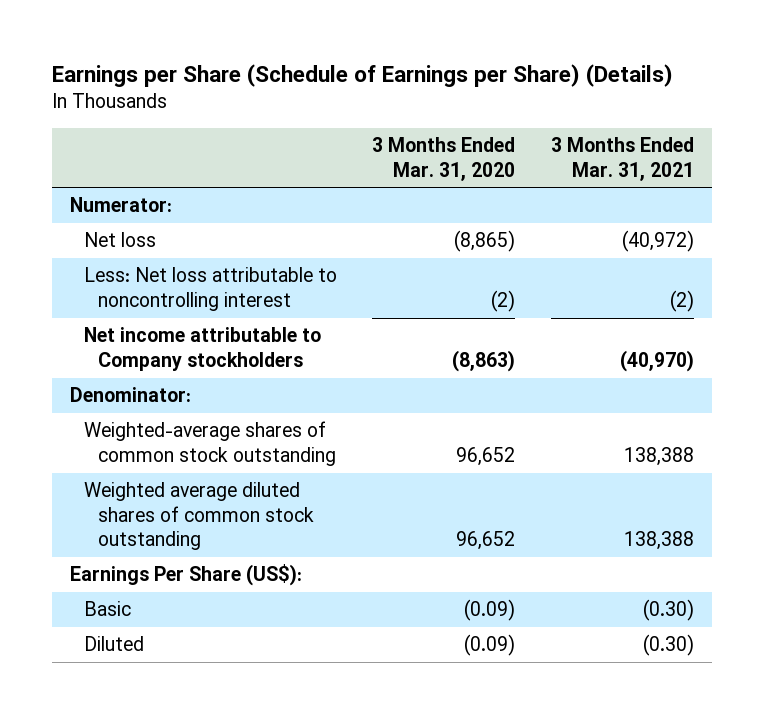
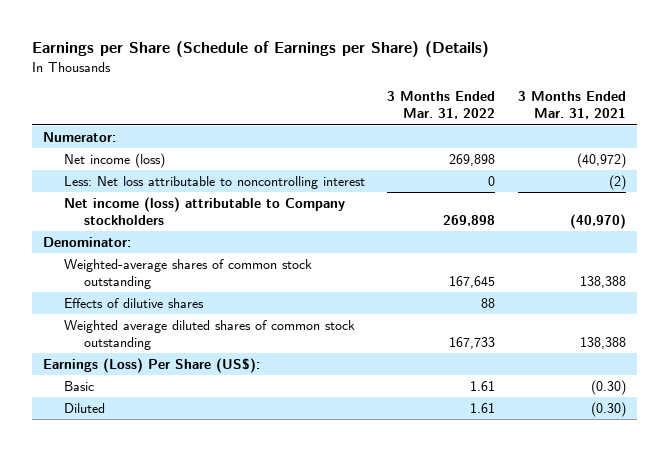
- | 3 Months Ended Mar. 31, 2020 | 3 Months Ended Mar. 31, 2021
+ | 3 Months Ended Mar. 31, 2022 | 3 Months Ended Mar. 31, 2021
- Net loss | (8,865) | (40,972)
+ Net income (loss) | 269,898 | (40,972)
- Net income attributable to Company stockholders | (8,863) | (40,970)
+ Net income (loss) attributable to Company stockholders | 269,898 | (40,970)
+ Effects of dilutive shares | 88 |
- Earnings Per Share (US$):
+ Earnings (Loss) Per Share (US$):

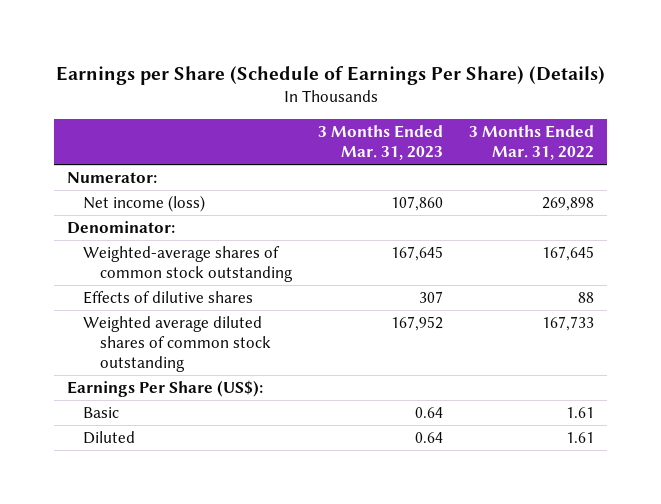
- Earnings per Share (Schedule of Earnings per Share) (Details)
+ Earnings per Share (Schedule of Earnings Per Share) (Details)
- | 3 Months Ended Mar. 31, 2022 | 3 Months Ended Mar. 31, 2021
+ | 3 Months Ended Mar. 31, 2023 | 3 Months Ended Mar. 31, 2022
- Less: Net loss attributable to noncontrolling interest | 0 | (2)
- Net income (loss) attributable to Company stockholders | 269,898 | (40,970)
- Earnings (Loss) Per Share (US$):
+ Earnings Per Share (US$):

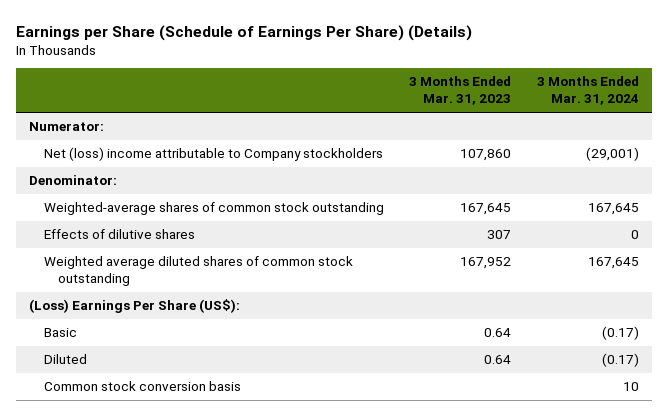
- | 3 Months Ended Mar. 31, 2023 | 3 Months Ended Mar. 31, 2022
+ | 3 Months Ended Mar. 31, 2023 | 3 Months Ended Mar. 31, 2024
- Net income (loss) | 107,860 | 269,898
+ Net (loss) income attributable to Company stockholders | 107,860 | (29,001)
- Earnings Per Share (US$):
+ (Loss) Earnings Per Share (US$):
+ Common stock conversion basis | | 10

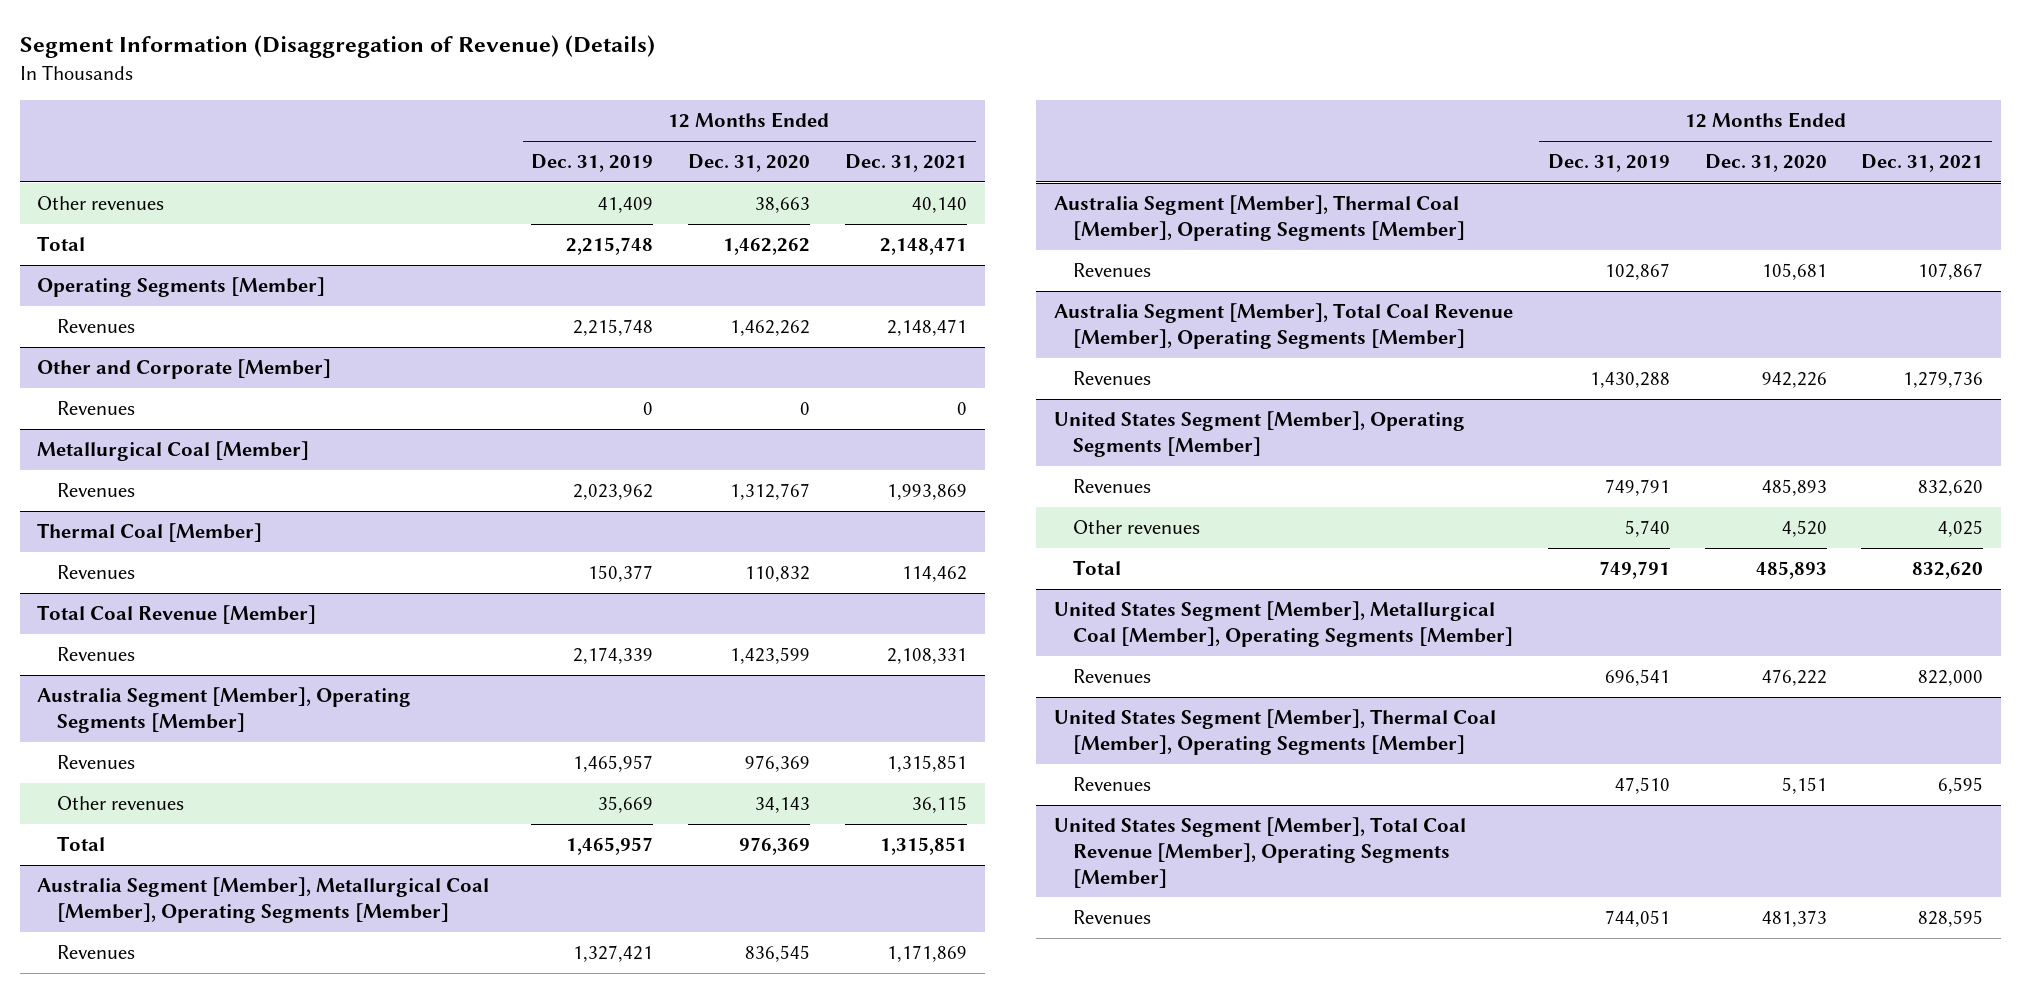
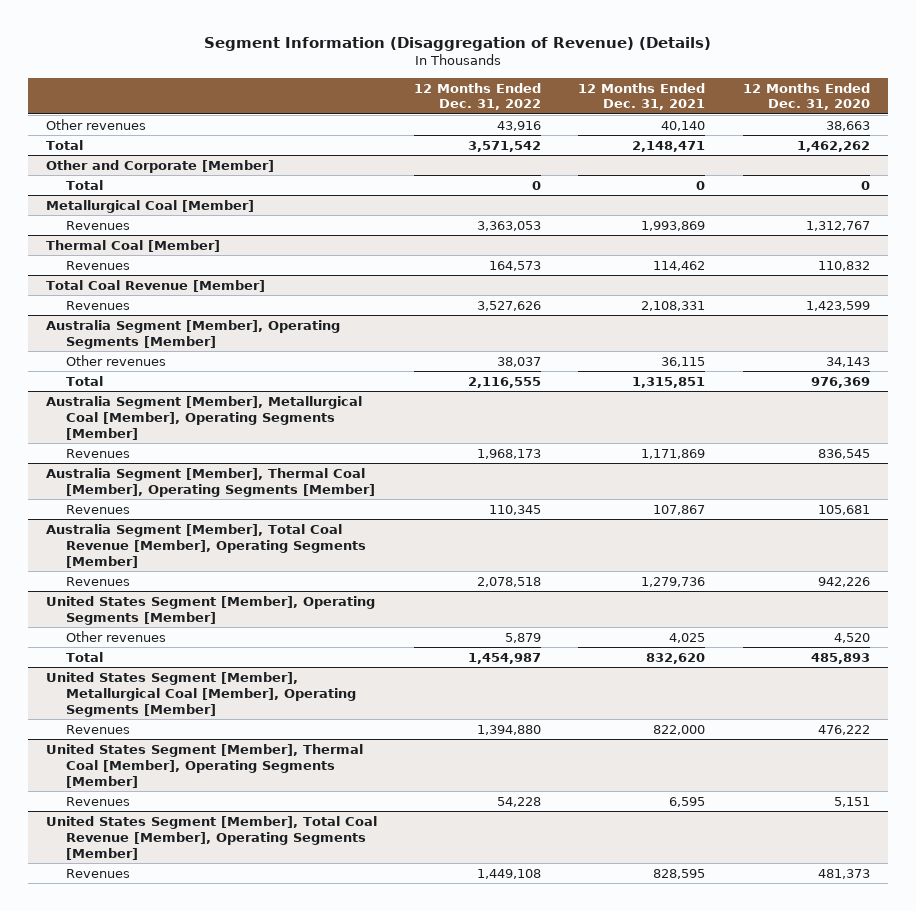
- | 12 Months Ended Dec. 31, 2019 | 12 Months Ended Dec. 31, 2020 | 12 Months Ended Dec. 31, 2021
+ | 12 Months Ended Dec. 31, 2022 | 12 Months Ended Dec. 31, 2021 | 12 Months Ended Dec. 31, 2020
- Operating Segments [Member]
- Revenues | 2,215,748 | 1,462,262 | 2,148,471
@ Other and Corporate [Member]
- Revenues | 0 | 0 | 0
+ Total | 0 | 0 | 0
@ Australia Segment [Member], Operating Segments [Member]
- Revenues | 1,465,957 | 976,369 | 1,315,851
@ United States Segment [Member], Operating Segments [Member]
- Revenues | 749,791 | 485,893 | 832,620

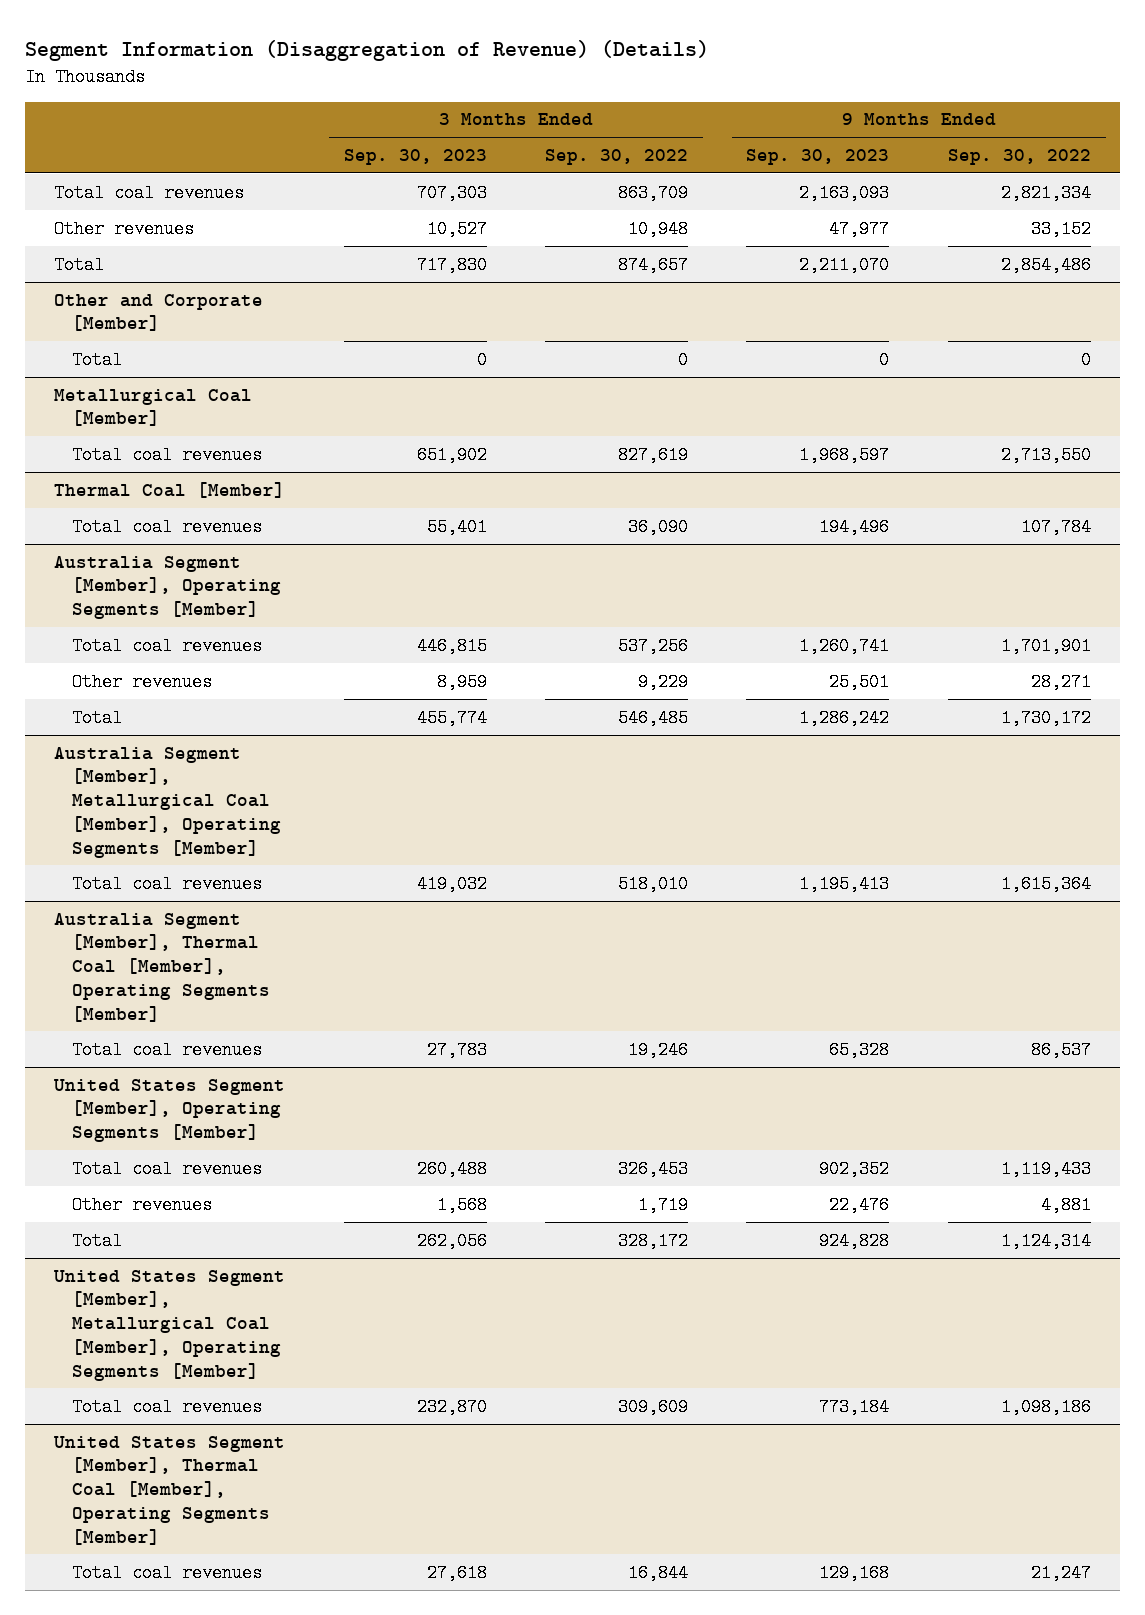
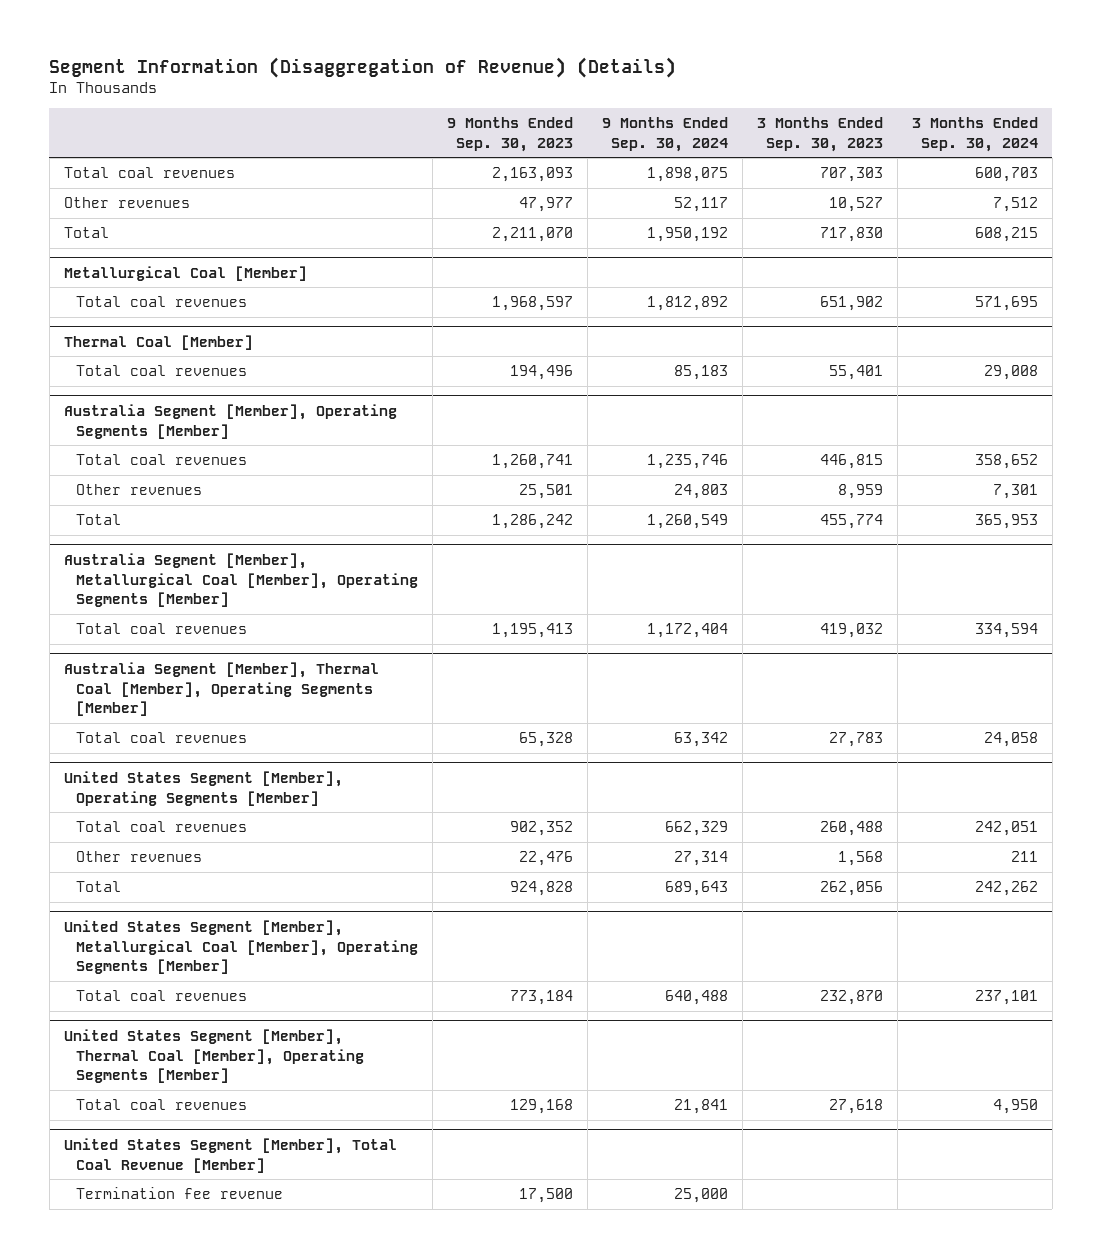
- | 3 Months Ended Sep. 30, 2023 | 3 Months Ended Sep. 30, 2022 | 9 Months Ended Sep. 30, 2023 | 9 Months Ended Sep. 30, 2022
+ | 9 Months Ended Sep. 30, 2023 | 9 Months Ended Sep. 30, 2024 | 3 Months Ended Sep. 30, 2023 | 3 Months Ended Sep. 30, 2024
- Other and Corporate [Member]
- Total | 0 | 0 | 0 | 0
+ United States Segment [Member], Total Coal Revenue [Member]
+ Termination fee revenue | 17,500 | 25,000 | |

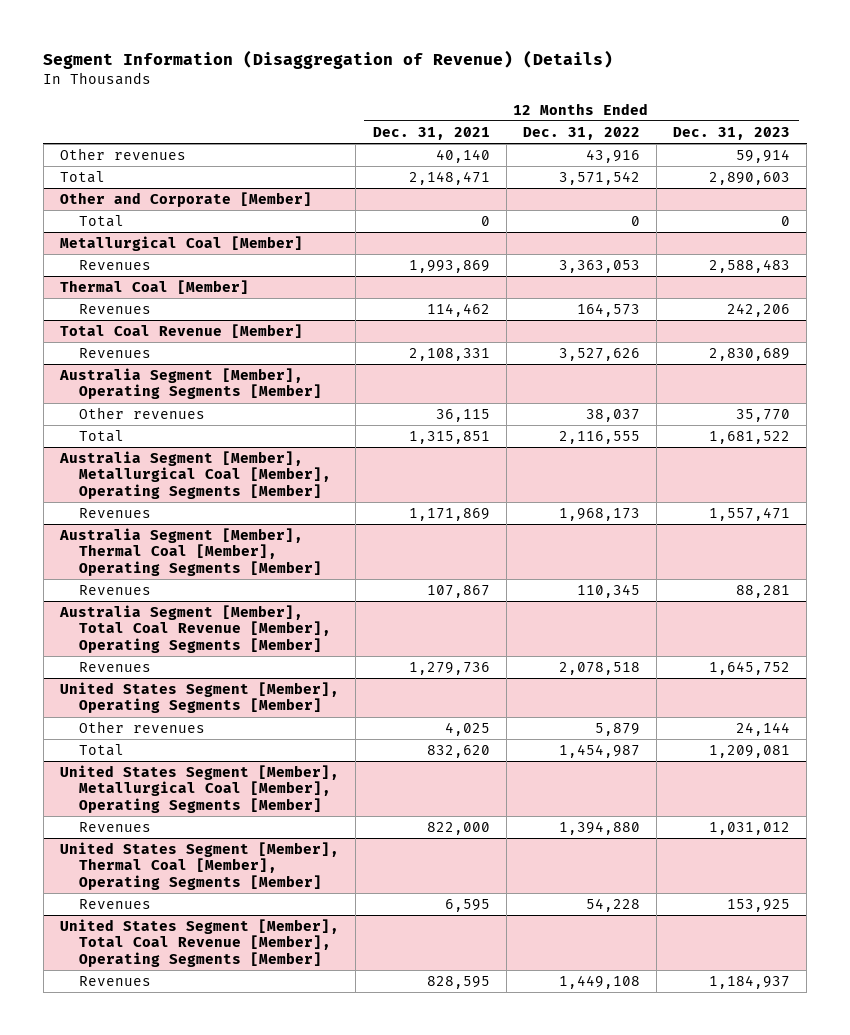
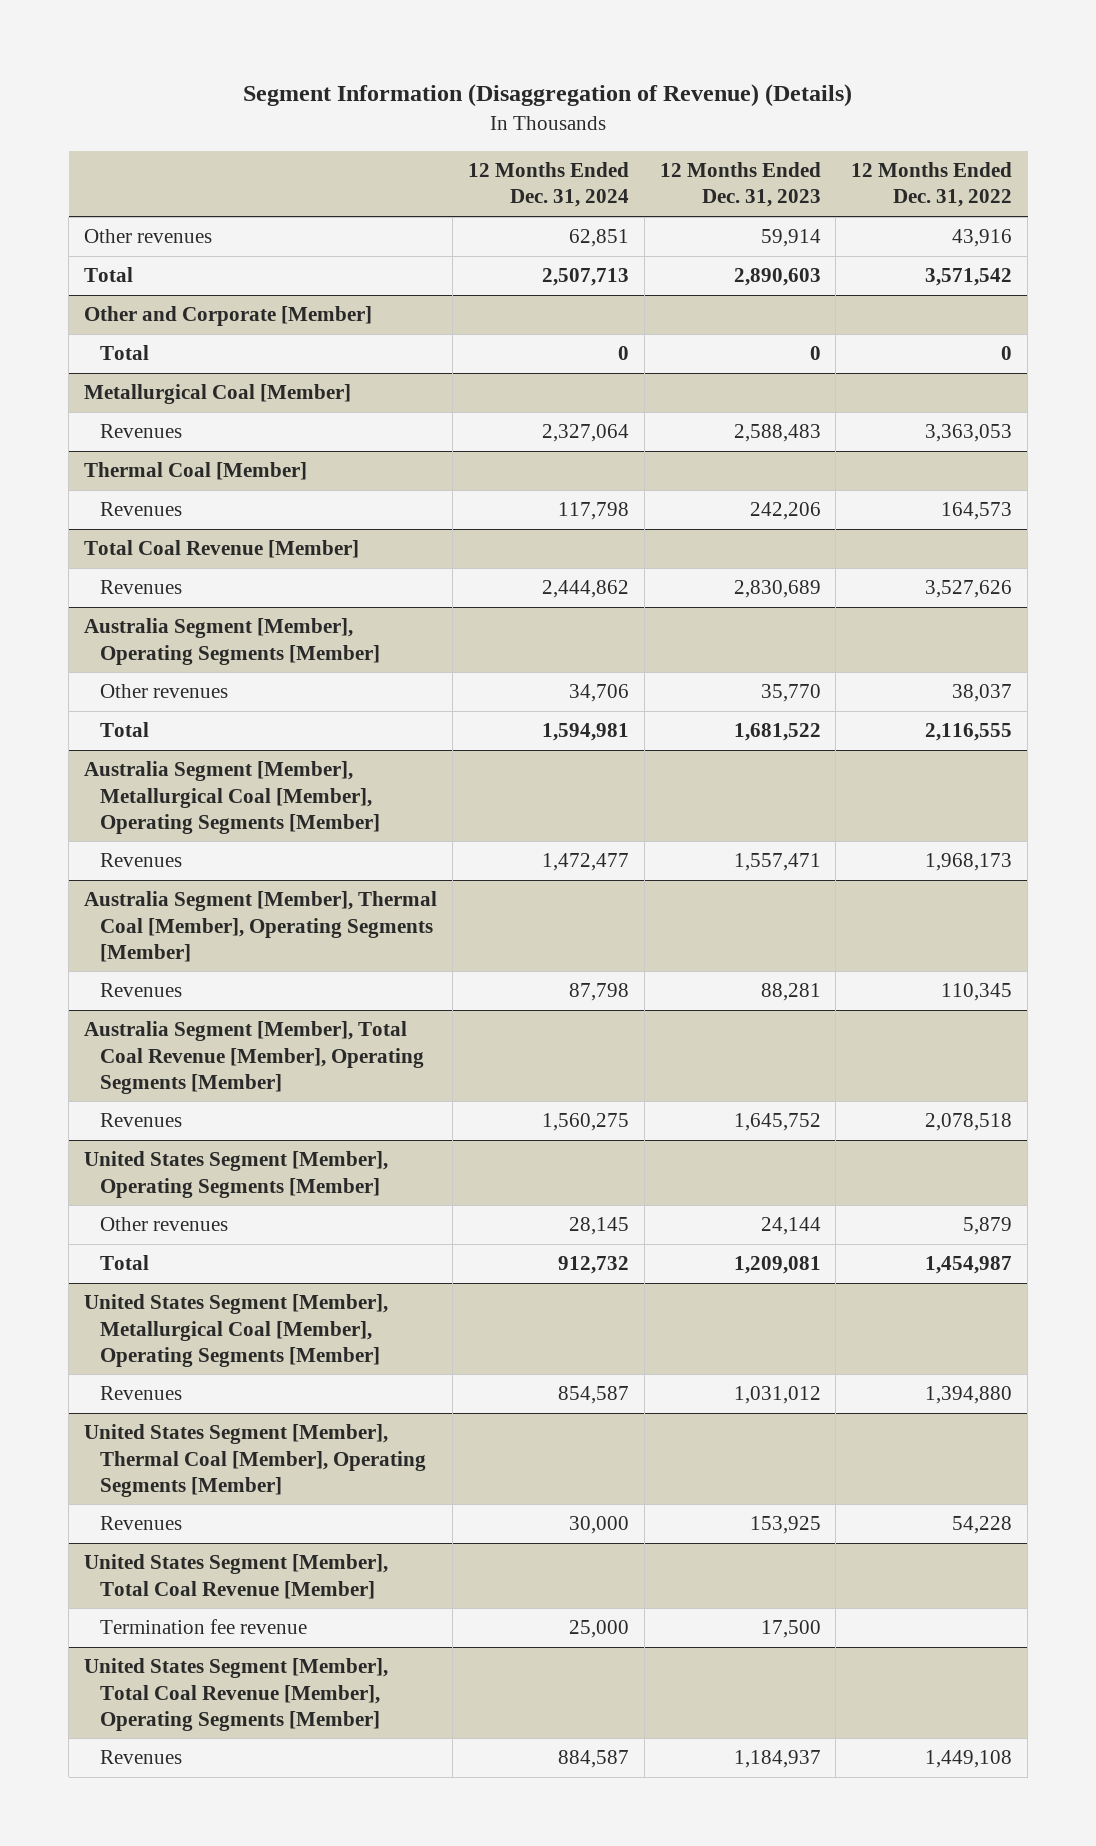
- | 12 Months Ended Dec. 31, 2021 | 12 Months Ended Dec. 31, 2022 | 12 Months Ended Dec. 31, 2023
+ | 12 Months Ended Dec. 31, 2024 | 12 Months Ended Dec. 31, 2023 | 12 Months Ended Dec. 31, 2022
+ United States Segment [Member], Total Coal Revenue [Member]
+ Termination fee revenue | 25,000 | 17,500 |

